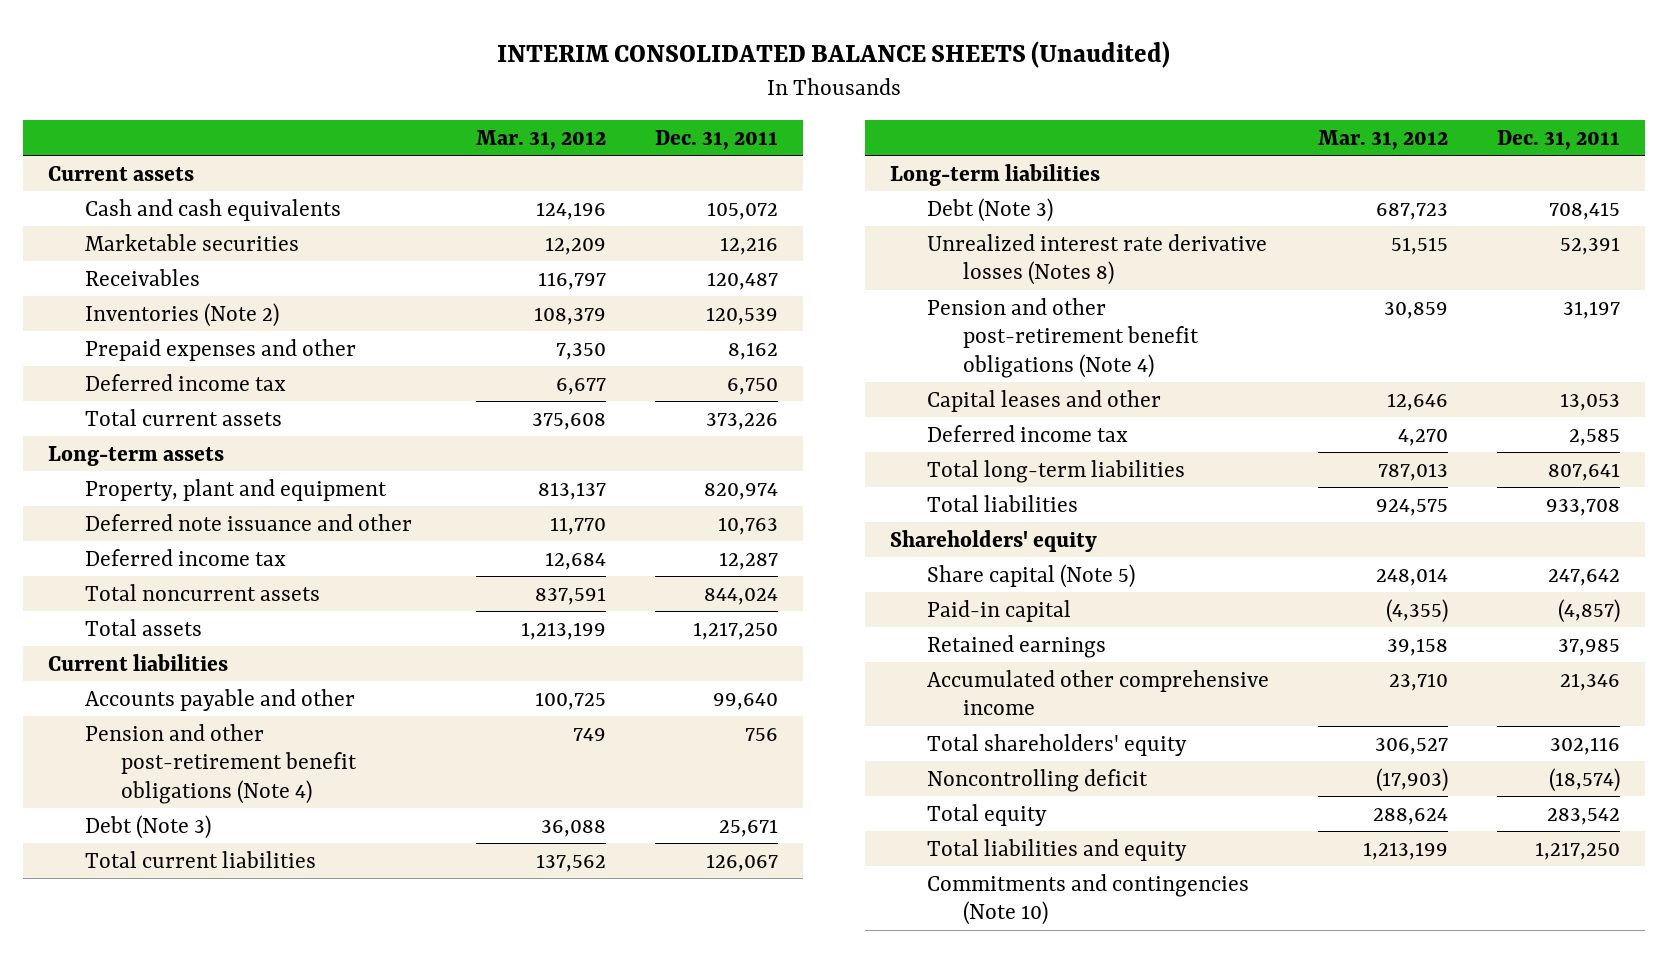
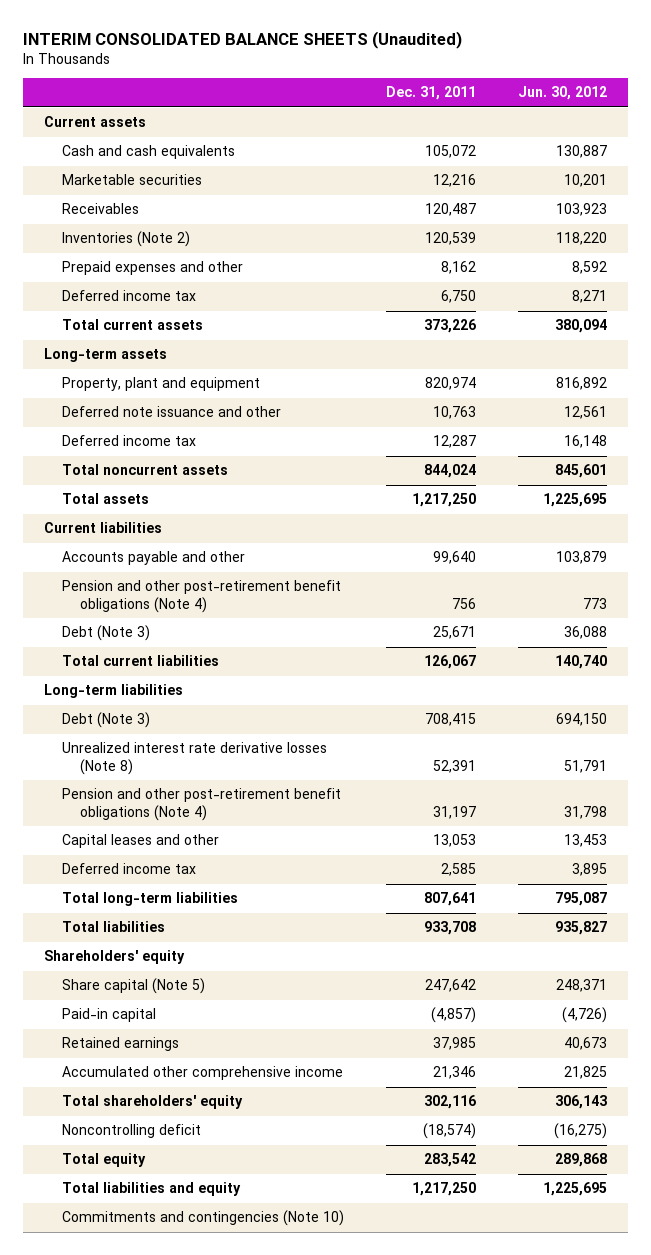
- | Mar. 31, 2012 | Dec. 31, 2011
+ | Dec. 31, 2011 | Jun. 30, 2012
- Unrealized interest rate derivative losses (Notes 8) | 51,515 | 52,391
+ Unrealized interest rate derivative losses (Note 8) | 52,391 | 51,791

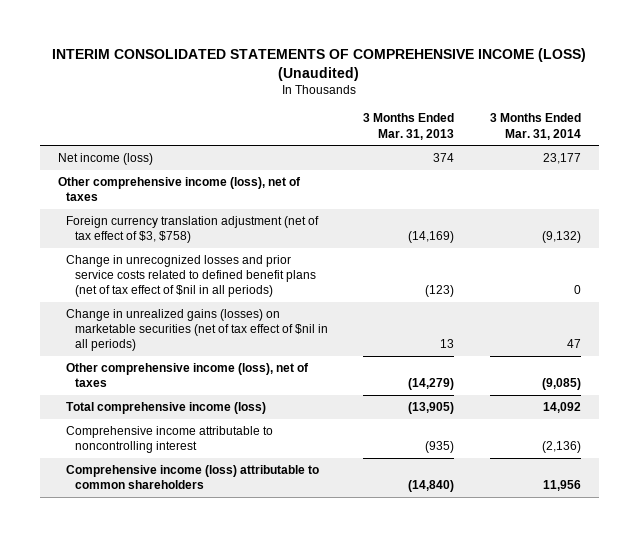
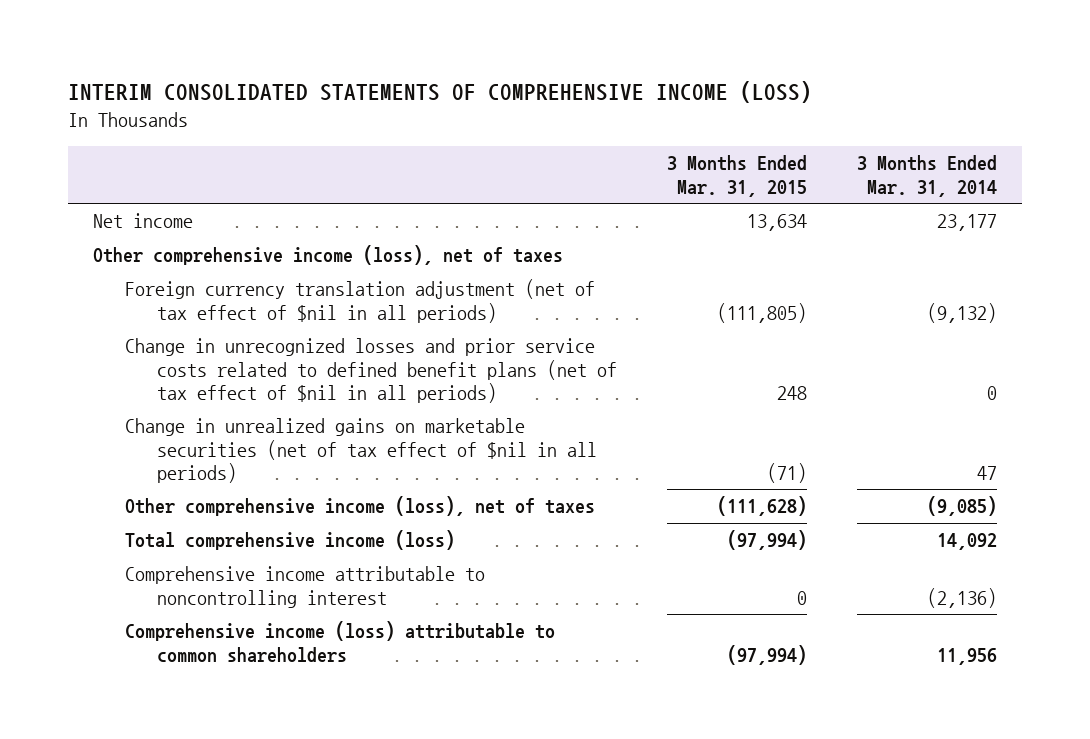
- INTERIM CONSOLIDATED STATEMENTS OF COMPREHENSIVE INCOME (LOSS) (Unaudited)
+ INTERIM CONSOLIDATED STATEMENTS OF COMPREHENSIVE INCOME (LOSS)
- | 3 Months Ended Mar. 31, 2013 | 3 Months Ended Mar. 31, 2014
+ | 3 Months Ended Mar. 31, 2015 | 3 Months Ended Mar. 31, 2014
- Net income (loss) | 374 | 23,177
+ Net income | 13,634 | 23,177
- Foreign currency translation adjustment (net of tax effect of $3, $758) | (14,169) | (9,132)
+ Foreign currency translation adjustment (net of tax effect of $nil in all periods) | (111,805) | (9,132)
- Change in unrealized gains (losses) on marketable securities (net of tax effect of $nil in all periods) | 13 | 47
+ Change in unrealized gains on marketable securities (net of tax effect of $nil in all periods) | (71) | 47

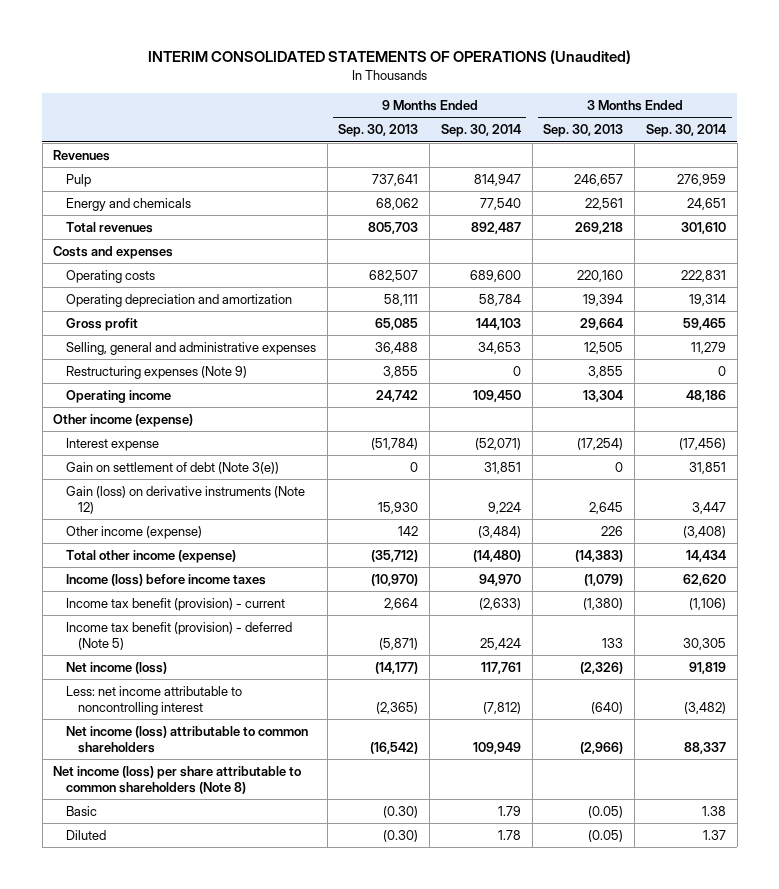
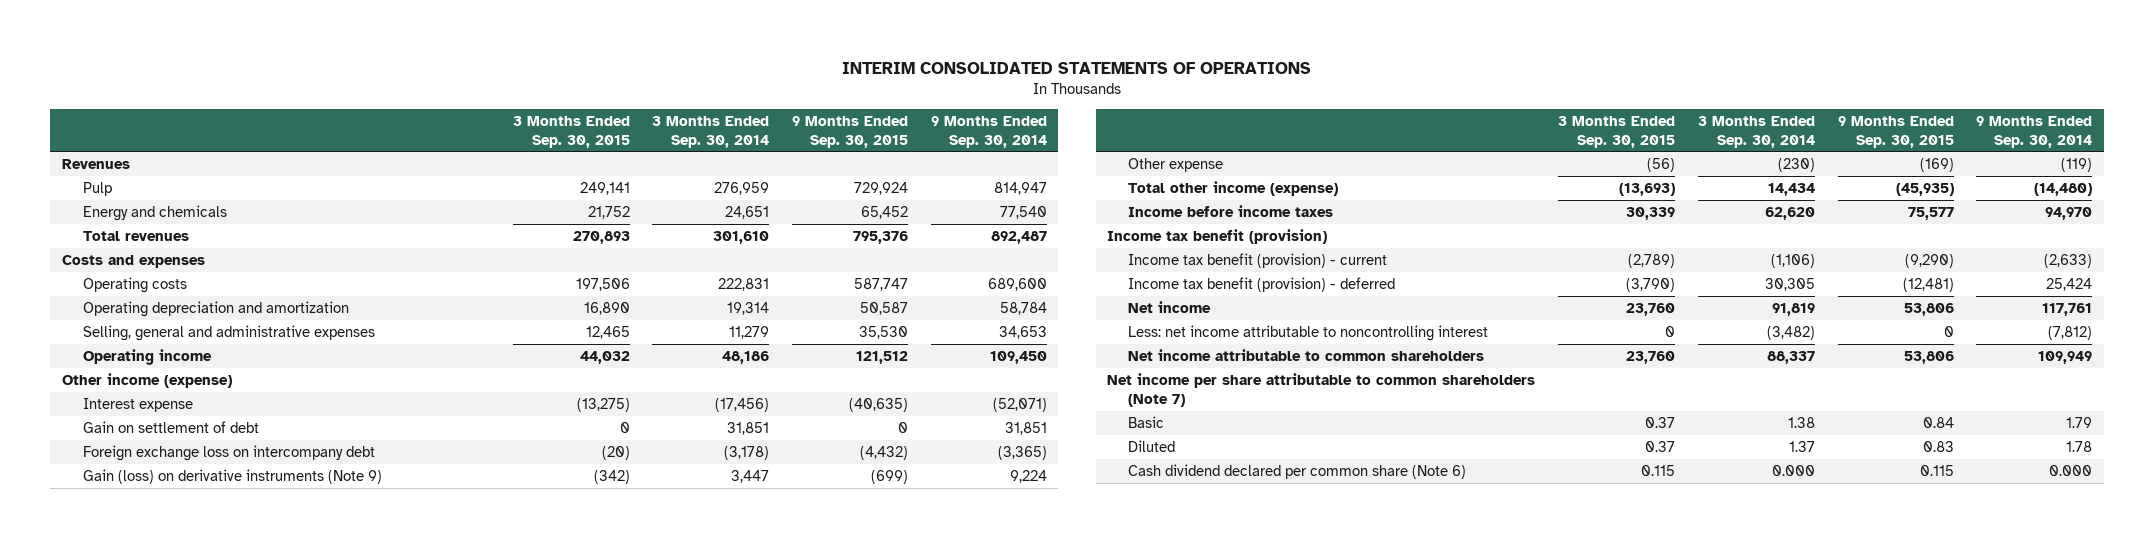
- INTERIM CONSOLIDATED STATEMENTS OF OPERATIONS (Unaudited)
+ INTERIM CONSOLIDATED STATEMENTS OF OPERATIONS
- | 9 Months Ended Sep. 30, 2013 | 9 Months Ended Sep. 30, 2014 | 3 Months Ended Sep. 30, 2013 | 3 Months Ended Sep. 30, 2014
+ | 3 Months Ended Sep. 30, 2015 | 3 Months Ended Sep. 30, 2014 | 9 Months Ended Sep. 30, 2015 | 9 Months Ended Sep. 30, 2014
- Gross profit | 65,085 | 144,103 | 29,664 | 59,465
- Restructuring expenses (Note 9) | 3,855 | 0 | 3,855 | 0
- Gain on settlement of debt (Note 3(e)) | 0 | 31,851 | 0 | 31,851
- Gain (loss) on derivative instruments (Note 12) | 15,930 | 9,224 | 2,645 | 3,447
- Other income (expense) | 142 | (3,484) | 226 | (3,408)
+ Gain on settlement of debt | 0 | 31,851 | 0 | 31,851
+ Foreign exchange loss on intercompany debt | (20) | (3,178) | (4,432) | (3,365)
+ Gain (loss) on derivative instruments (Note 9) | (342) | 3,447 | (699) | 9,224
+ Other expense | (56) | (230) | (169) | (119)
- Income (loss) before income taxes | (10,970) | 94,970 | (1,079) | 62,620
+ Income before income taxes | 30,339 | 62,620 | 75,577 | 94,970
+ Income tax benefit (provision)
- Income tax benefit (provision) - deferred (Note 5) | (5,871) | 25,424 | 133 | 30,305
- Net income (loss) | (14,177) | 117,761 | (2,326) | 91,819
+ Income tax benefit (provision) - deferred | (3,790) | 30,305 | (12,481) | 25,424
+ Net income | 23,760 | 91,819 | 53,806 | 117,761
- Net income (loss) attributable to common shareholders | (16,542) | 109,949 | (2,966) | 88,337
- Net income (loss) per share attributable to common shareholders (Note 8)
+ Net income attributable to common shareholders | 23,760 | 88,337 | 53,806 | 109,949
+ Net income per share attributable to common shareholders (Note 7)
+ Cash dividend declared per common share (Note 6) | 0.115 | 0.000 | 0.115 | 0.000

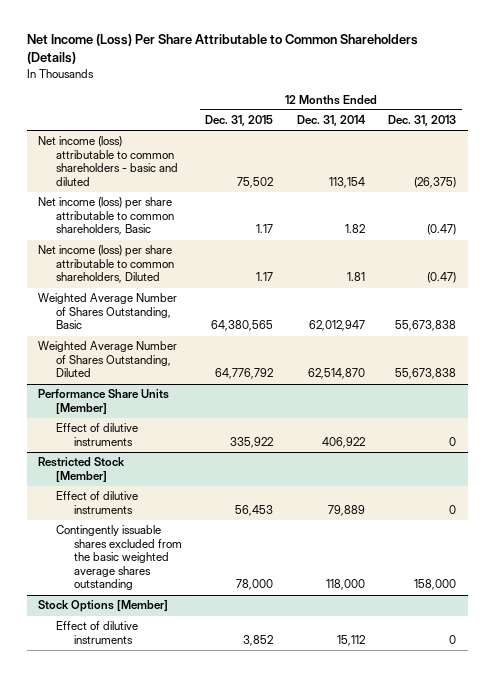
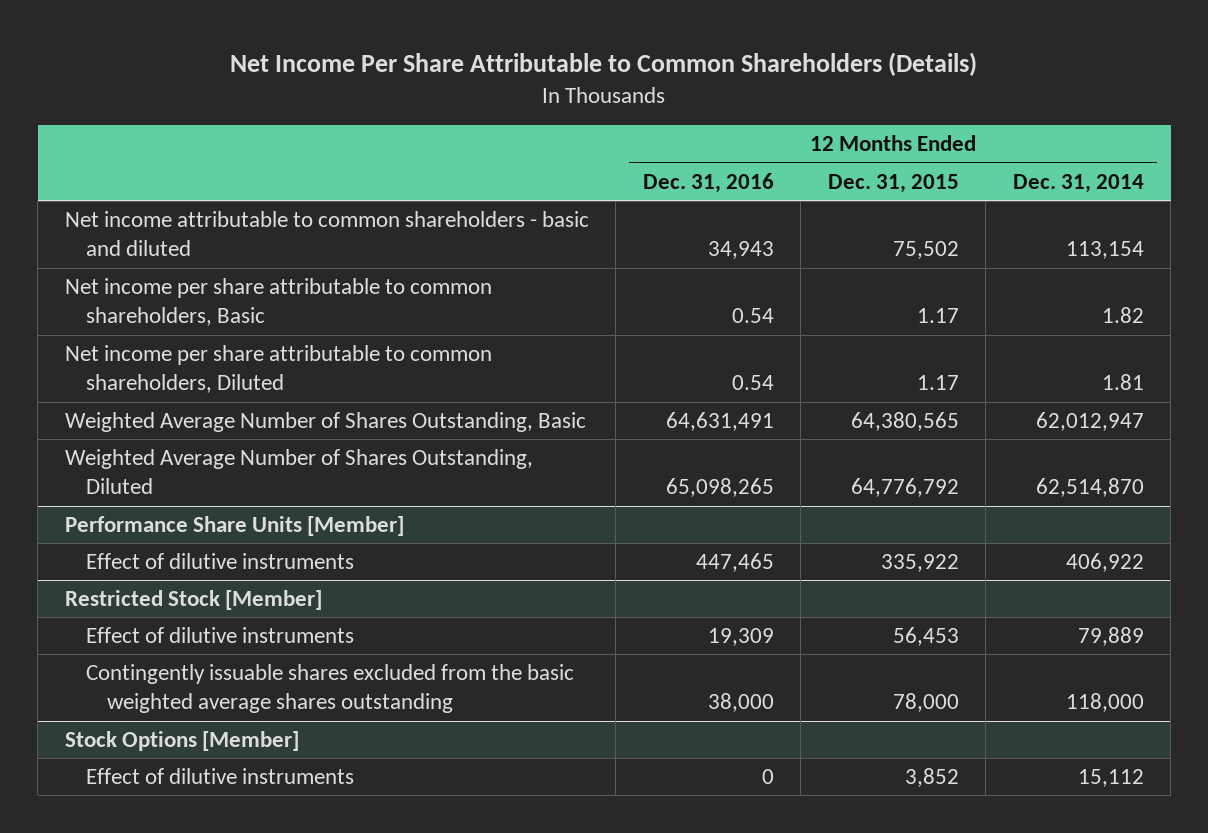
- Net Income (Loss) Per Share Attributable to Common Shareholders (Details)
+ Net Income Per Share Attributable to Common Shareholders (Details)
- | 12 Months Ended Dec. 31, 2015 | 12 Months Ended Dec. 31, 2014 | 12 Months Ended Dec. 31, 2013
+ | 12 Months Ended Dec. 31, 2016 | 12 Months Ended Dec. 31, 2015 | 12 Months Ended Dec. 31, 2014
- Net income (loss) attributable to common shareholders - basic and diluted | 75,502 | 113,154 | (26,375)
- Net income (loss) per share attributable to common shareholders, Basic | 1.17 | 1.82 | (0.47)
- Net income (loss) per share attributable to common shareholders, Diluted | 1.17 | 1.81 | (0.47)
+ Net income attributable to common shareholders - basic and diluted | 34,943 | 75,502 | 113,154
+ Net income per share attributable to common shareholders, Basic | 0.54 | 1.17 | 1.82
+ Net income per share attributable to common shareholders, Diluted | 0.54 | 1.17 | 1.81

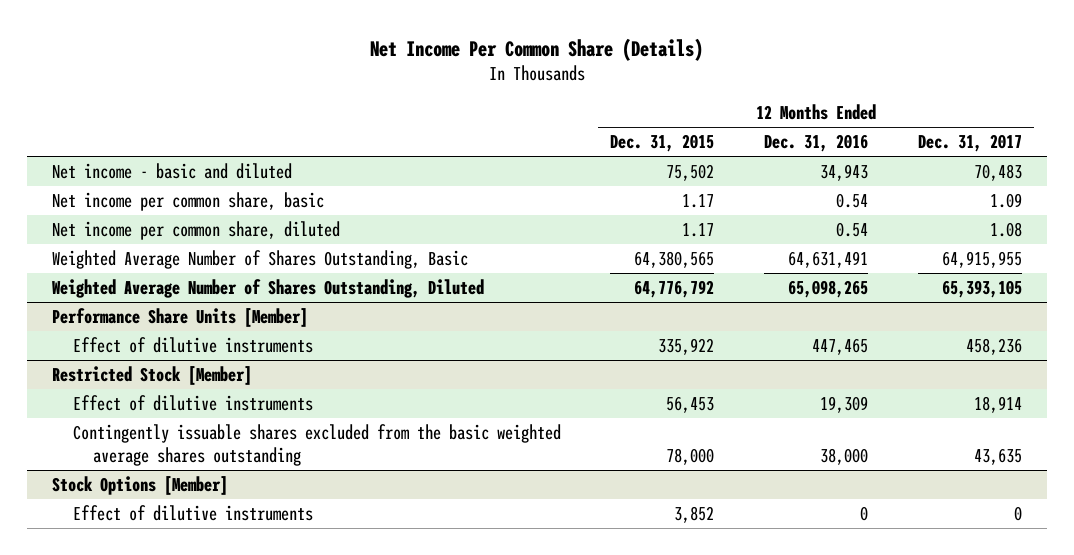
- Net Income Per Share Attributable to Common Shareholders (Details)
+ Net Income Per Common Share (Details)
- | 12 Months Ended Dec. 31, 2016 | 12 Months Ended Dec. 31, 2015 | 12 Months Ended Dec. 31, 2014
+ | 12 Months Ended Dec. 31, 2015 | 12 Months Ended Dec. 31, 2016 | 12 Months Ended Dec. 31, 2017
- Net income attributable to common shareholders - basic and diluted | 34,943 | 75,502 | 113,154
- Net income per share attributable to common shareholders, Basic | 0.54 | 1.17 | 1.82
- Net income per share attributable to common shareholders, Diluted | 0.54 | 1.17 | 1.81
+ Net income - basic and diluted | 75,502 | 34,943 | 70,483
+ Net income per common share, basic | 1.17 | 0.54 | 1.09
+ Net income per common share, diluted | 1.17 | 0.54 | 1.08

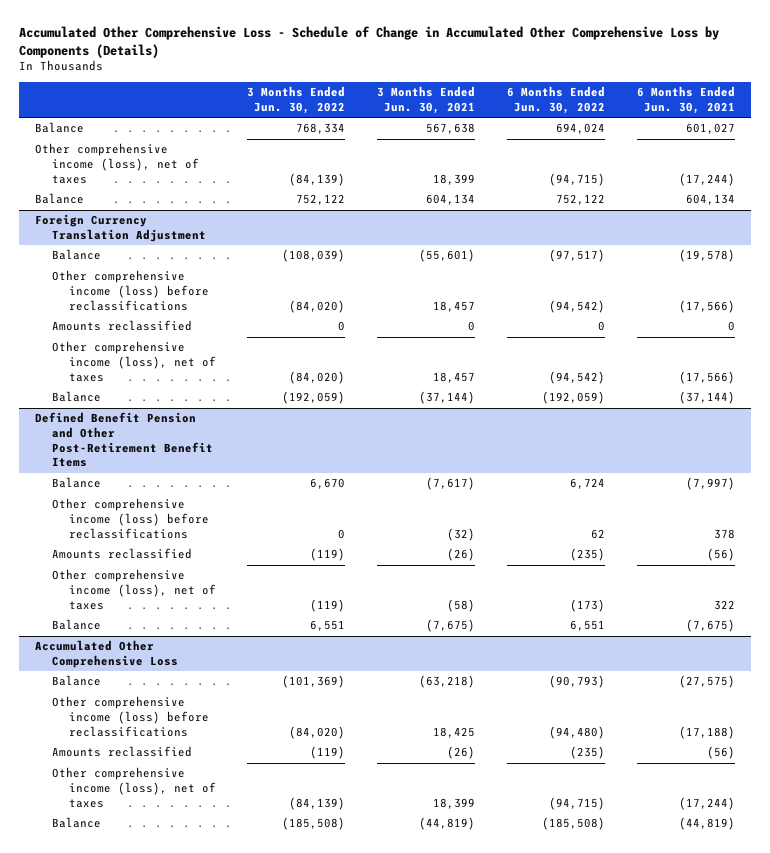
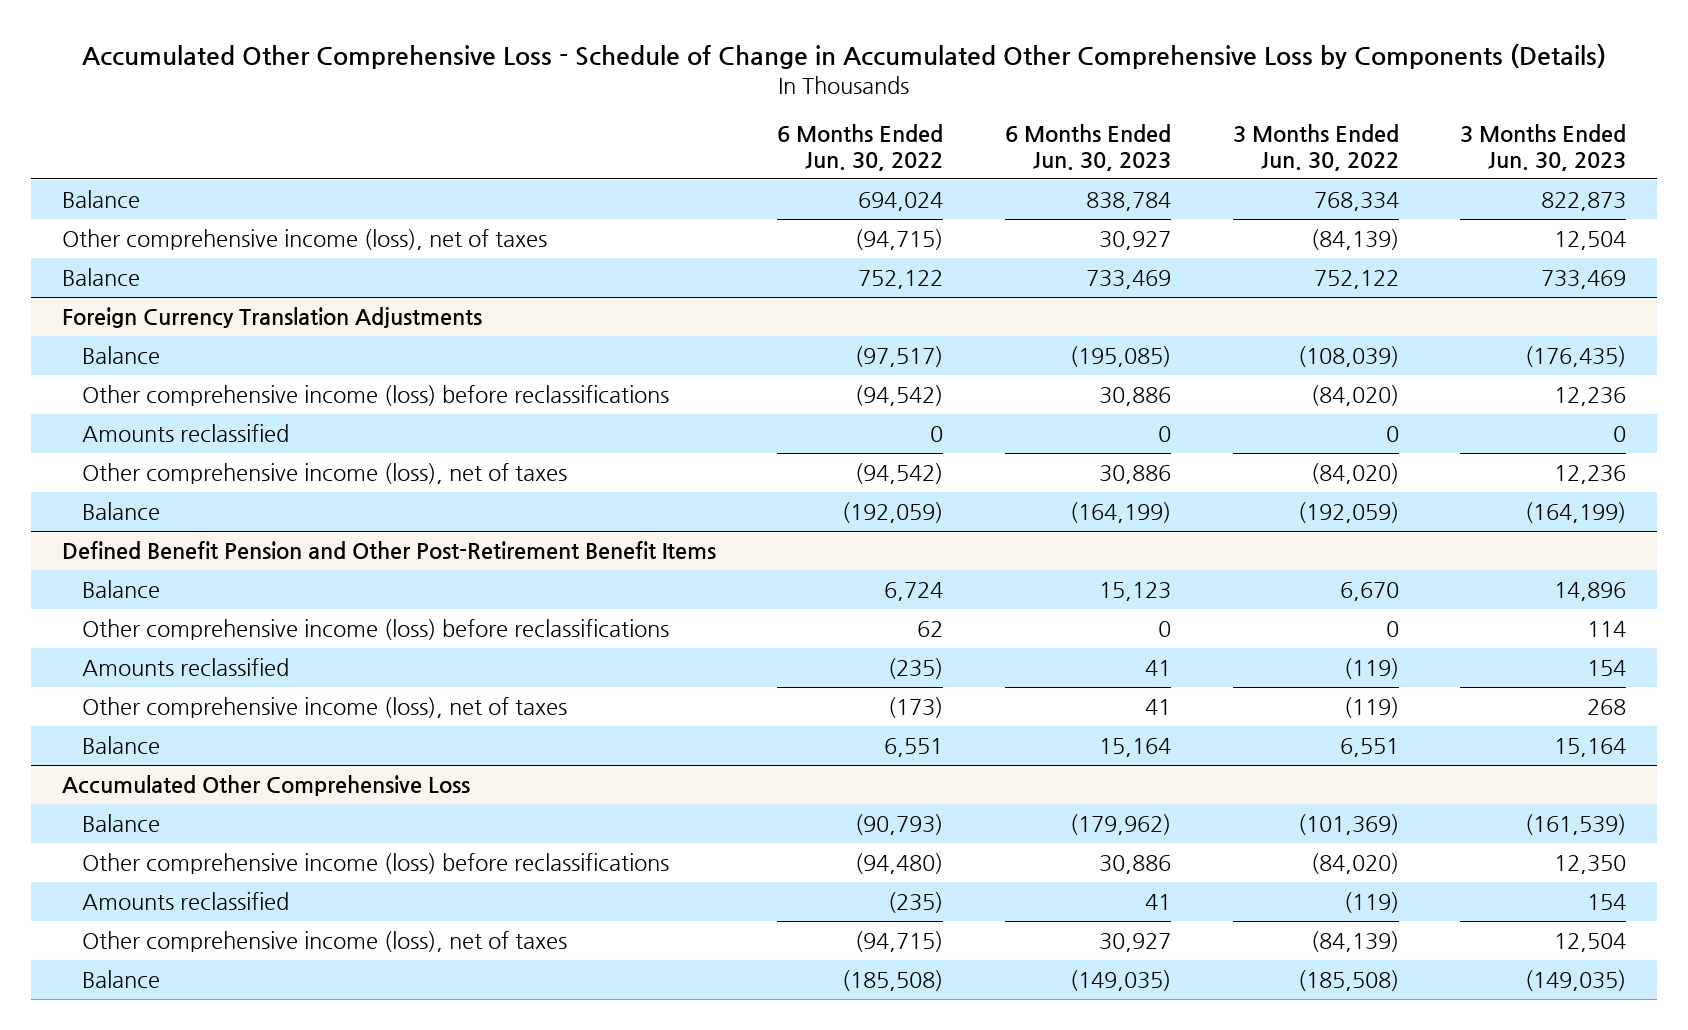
- | 3 Months Ended Jun. 30, 2022 | 3 Months Ended Jun. 30, 2021 | 6 Months Ended Jun. 30, 2022 | 6 Months Ended Jun. 30, 2021
+ | 6 Months Ended Jun. 30, 2022 | 6 Months Ended Jun. 30, 2023 | 3 Months Ended Jun. 30, 2022 | 3 Months Ended Jun. 30, 2023
- Foreign Currency Translation Adjustment
+ Foreign Currency Translation Adjustments

